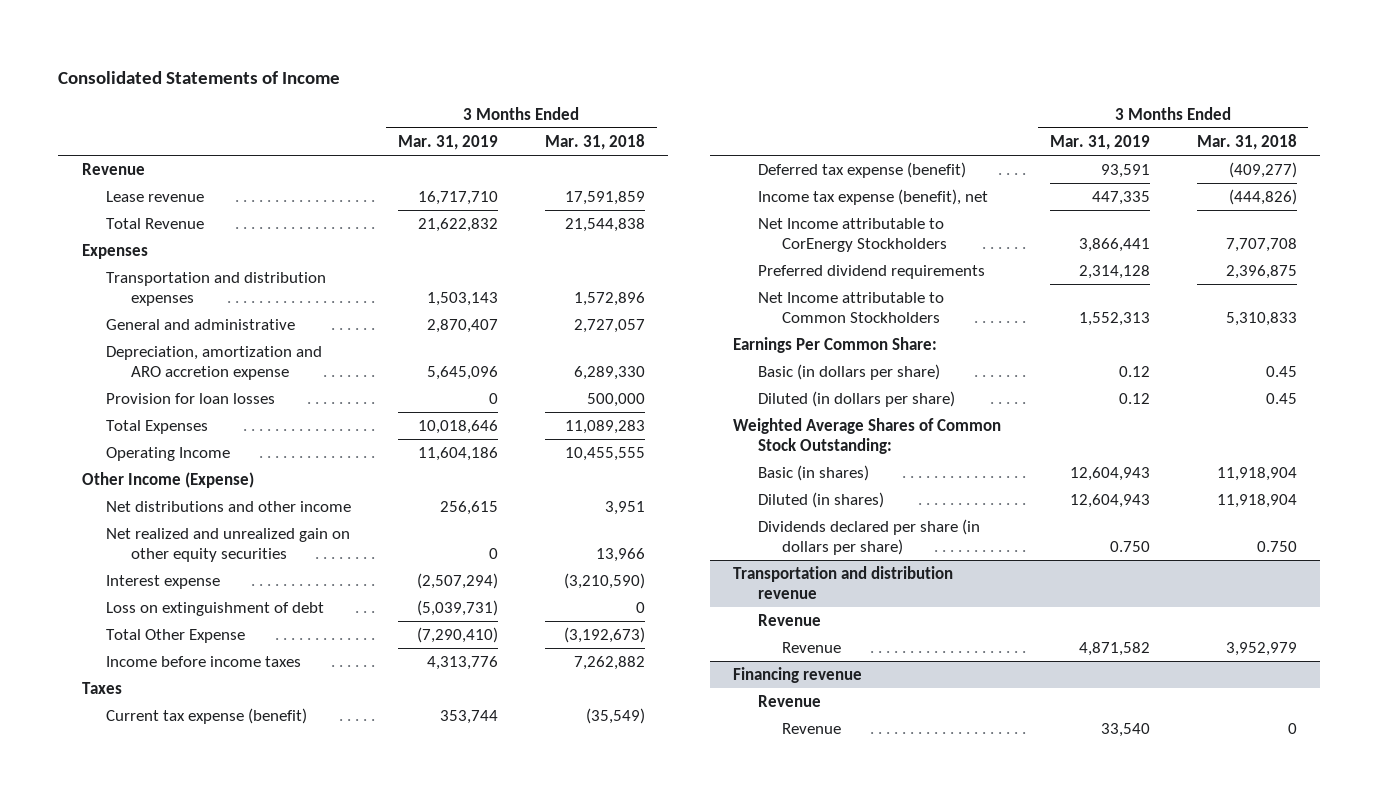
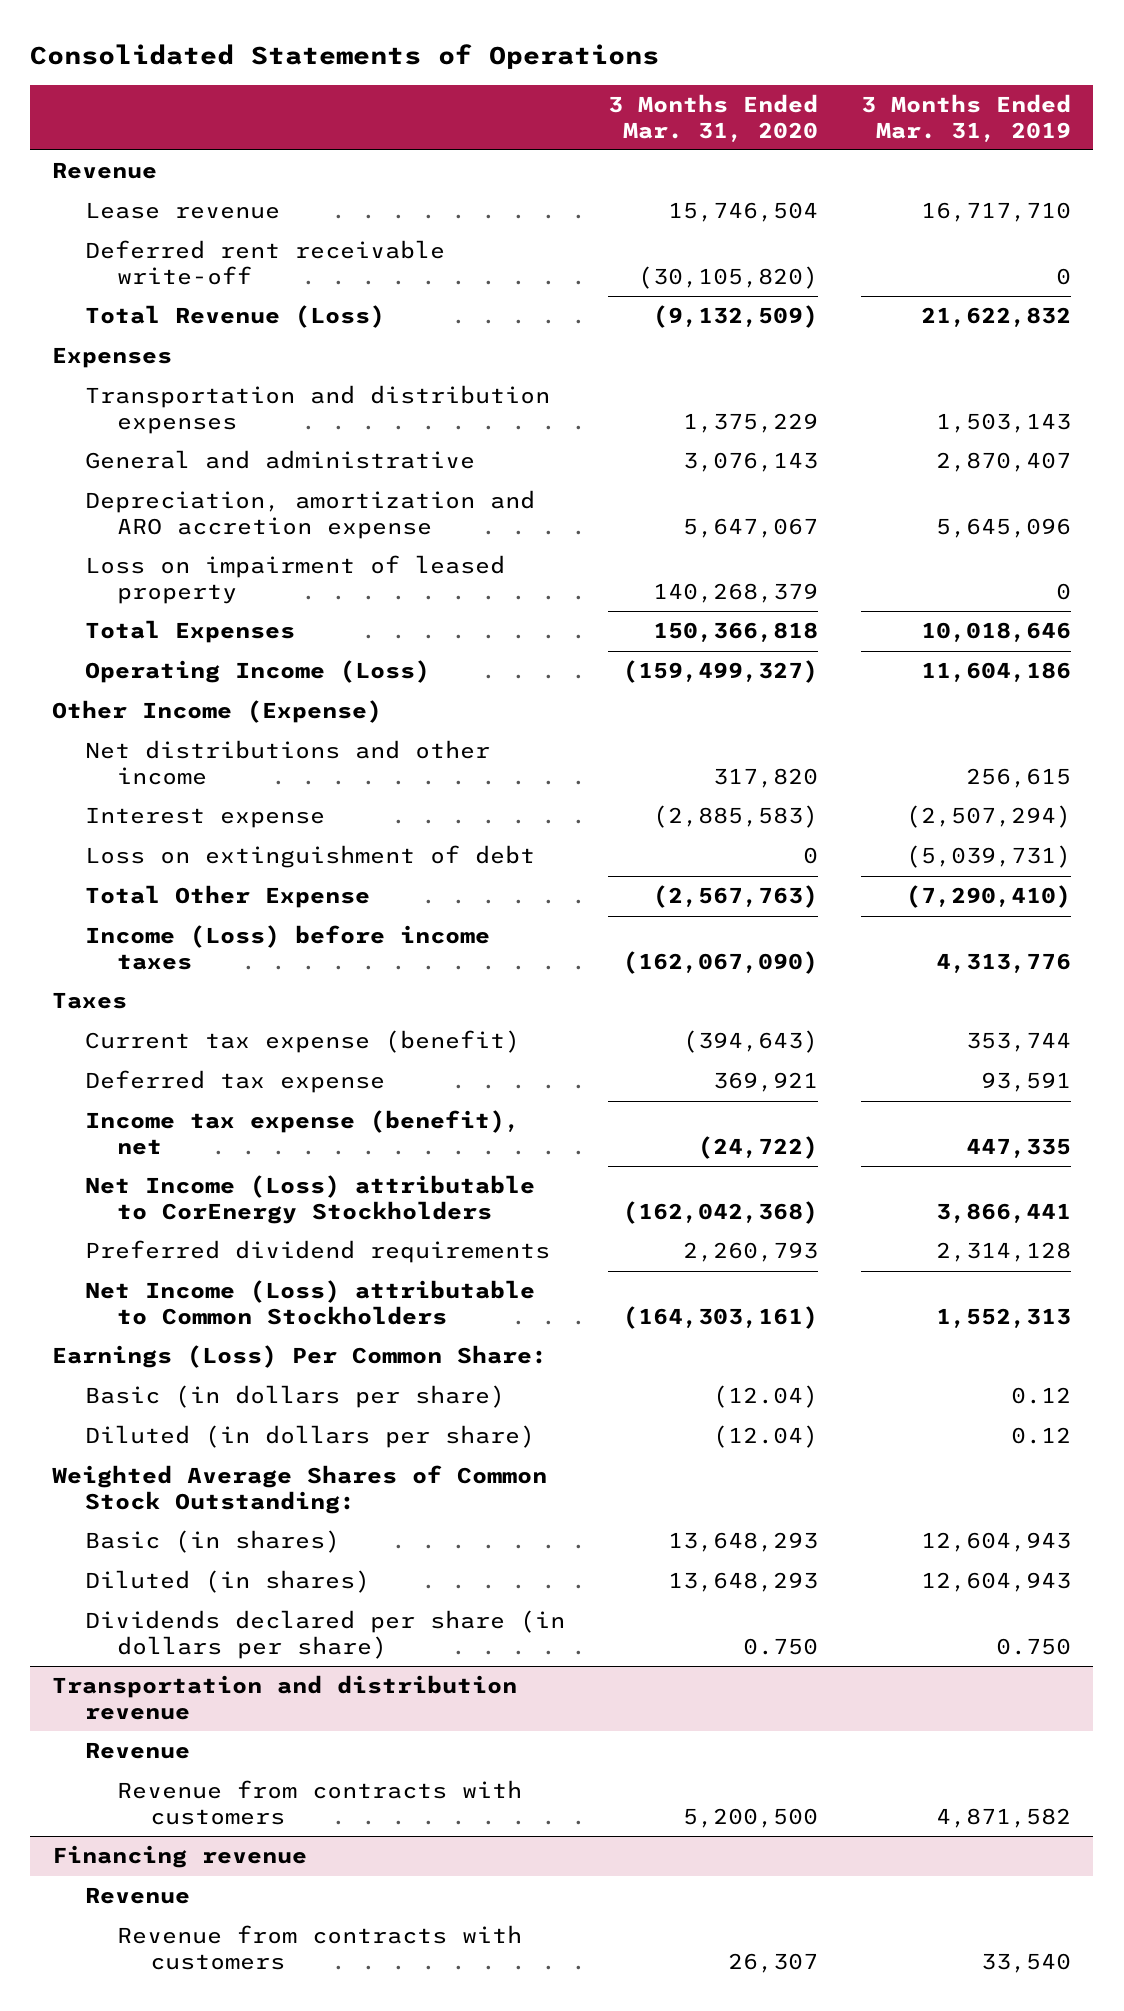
- Consolidated Statements of Income
+ Consolidated Statements of Operations
- | 3 Months Ended Mar. 31, 2019 | 3 Months Ended Mar. 31, 2018
+ | 3 Months Ended Mar. 31, 2020 | 3 Months Ended Mar. 31, 2019
- Total Revenue | 21,622,832 | 21,544,838
+ Deferred rent receivable write-off | (30,105,820) | 0
+ Total Revenue (Loss) | (9,132,509) | 21,622,832
- Provision for loan losses | 0 | 500,000
+ Loss on impairment of leased property | 140,268,379 | 0
- Operating Income | 11,604,186 | 10,455,555
+ Operating Income (Loss) | (159,499,327) | 11,604,186
- Net realized and unrealized gain on other equity securities | 0 | 13,966
- Income before income taxes | 4,313,776 | 7,262,882
+ Income (Loss) before income taxes | (162,067,090) | 4,313,776
- Deferred tax expense (benefit) | 93,591 | (409,277)
+ Deferred tax expense | 369,921 | 93,591
- Net Income attributable to CorEnergy Stockholders | 3,866,441 | 7,707,708
+ Net Income (Loss) attributable to CorEnergy Stockholders | (162,042,368) | 3,866,441
- Net Income attributable to Common Stockholders | 1,552,313 | 5,310,833
- Earnings Per Common Share:
+ Net Income (Loss) attributable to Common Stockholders | (164,303,161) | 1,552,313
+ Earnings (Loss) Per Common Share:
@ Transportation and distribution revenue
- Revenue | 4,871,582 | 3,952,979
+ Revenue from contracts with customers | 5,200,500 | 4,871,582
@ Financing revenue
- Revenue | 33,540 | 0
+ Revenue from contracts with customers | 26,307 | 33,540

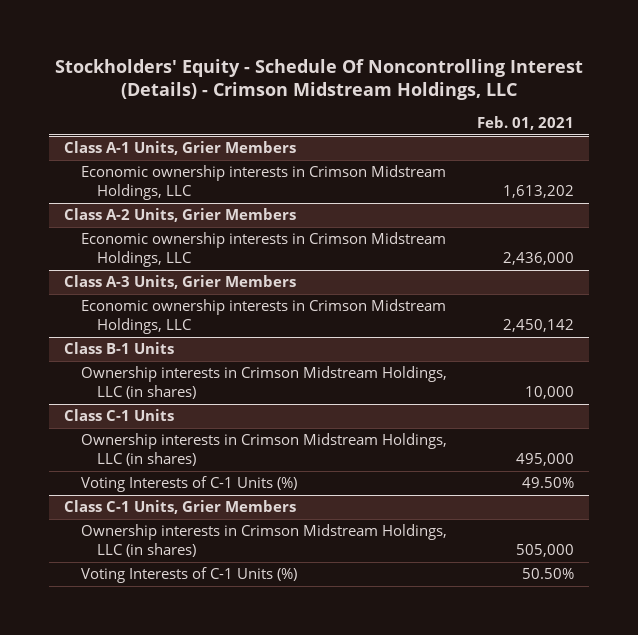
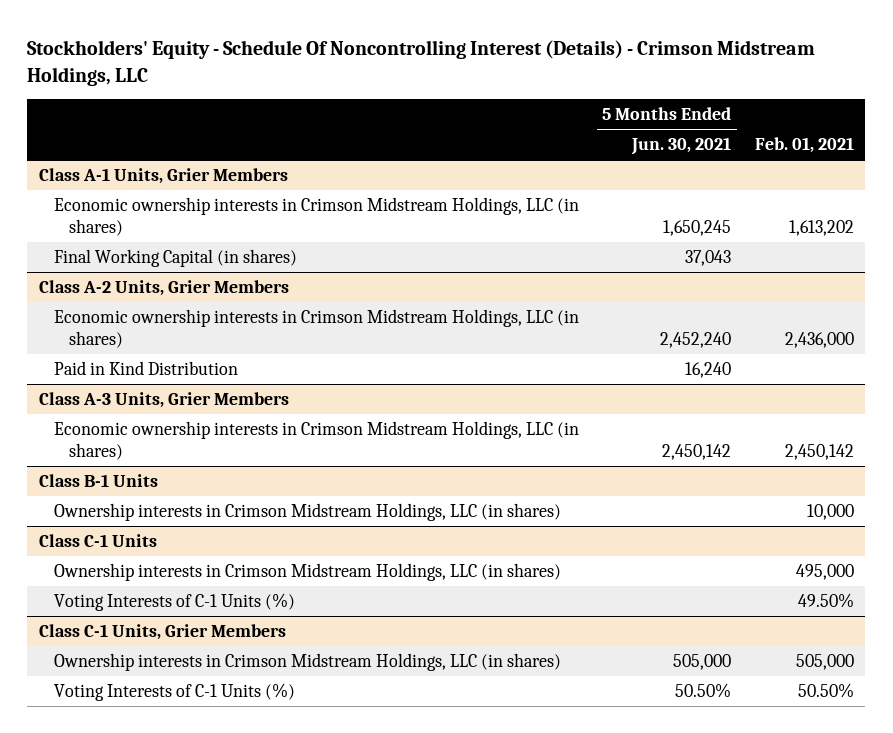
- | Feb. 01, 2021
+ | 5 Months Ended Jun. 30, 2021 | Feb. 01, 2021
@ Class A-1 Units, Grier Members
- Economic ownership interests in Crimson Midstream Holdings, LLC | 1,613,202
+ Economic ownership interests in Crimson Midstream Holdings, LLC (in shares) | 1,650,245 | 1,613,202
+ Final Working Capital (in shares) | 37,043 |
@ Class A-2 Units, Grier Members
- Economic ownership interests in Crimson Midstream Holdings, LLC | 2,436,000
+ Economic ownership interests in Crimson Midstream Holdings, LLC (in shares) | 2,452,240 | 2,436,000
+ Paid in Kind Distribution | 16,240 |
@ Class A-3 Units, Grier Members
- Economic ownership interests in Crimson Midstream Holdings, LLC | 2,450,142
+ Economic ownership interests in Crimson Midstream Holdings, LLC (in shares) | 2,450,142 | 2,450,142

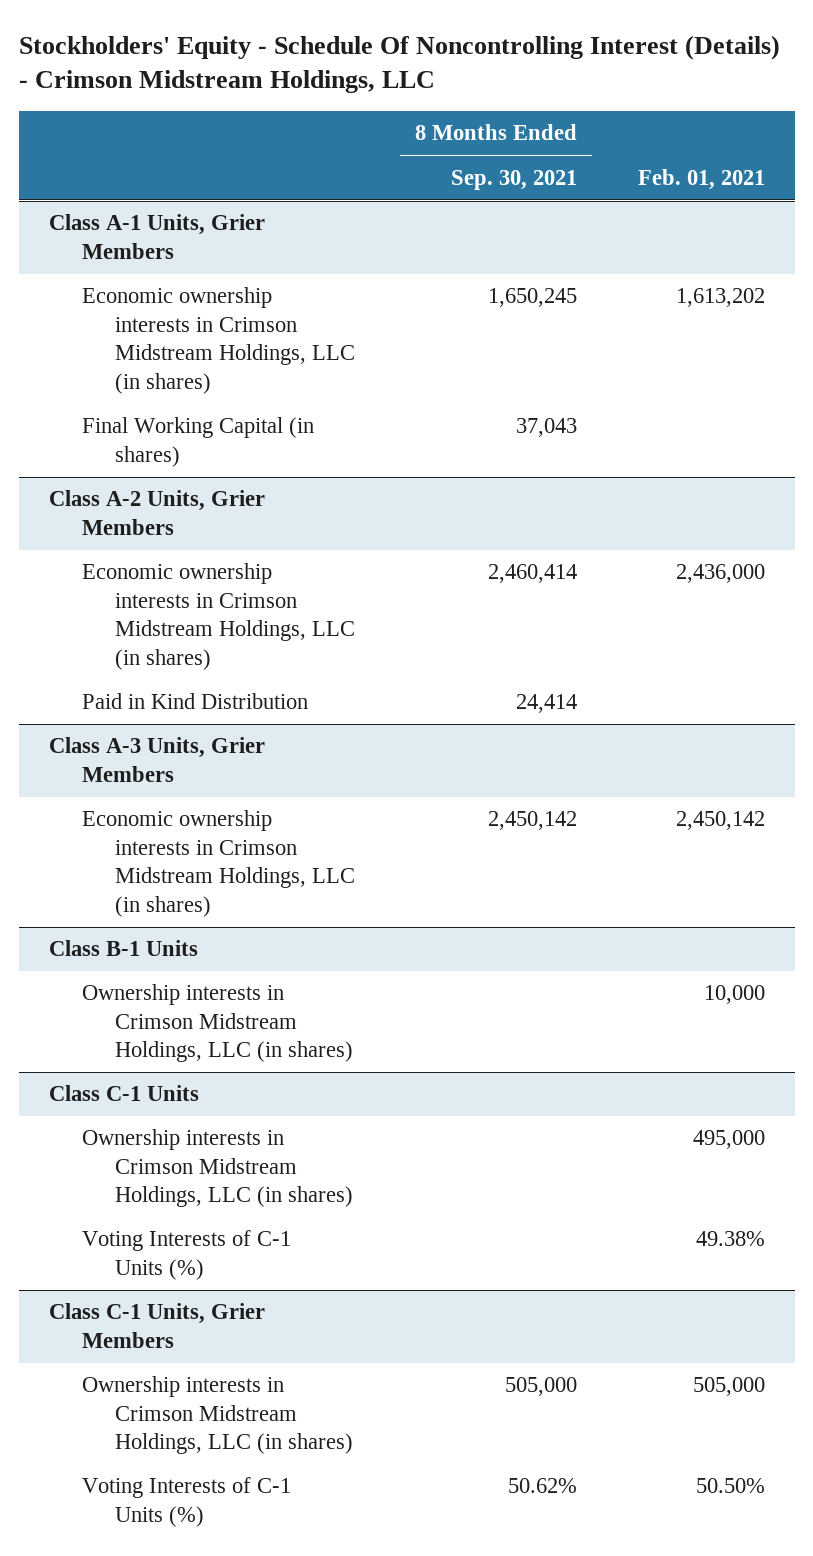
- | 5 Months Ended Jun. 30, 2021 | Feb. 01, 2021
+ | 8 Months Ended Sep. 30, 2021 | Feb. 01, 2021
@ Class C-1 Units
- Voting Interests of C-1 Units (%) | | 49.50%
+ Voting Interests of C-1 Units (%) | | 49.38%

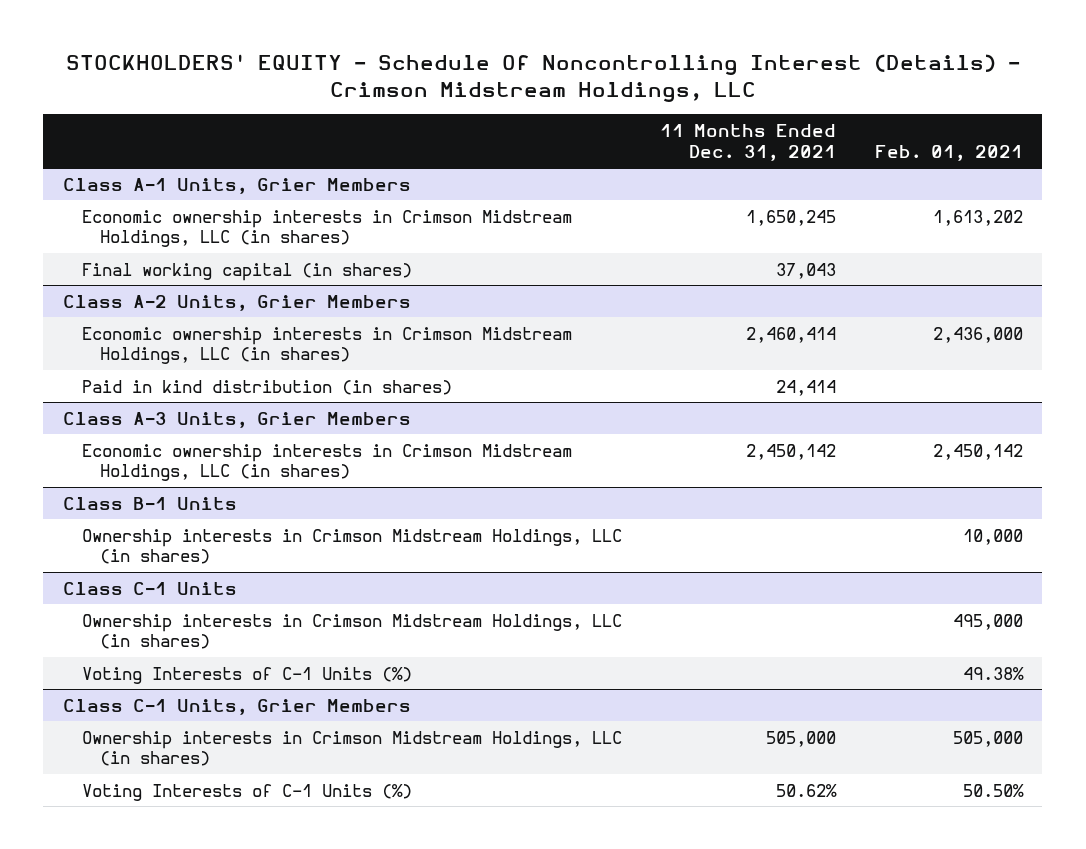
- Stockholders' Equity - Schedule Of Noncontrolling Interest (Details) - Crimson Midstream Holdings, LLC
+ STOCKHOLDERS' EQUITY - Schedule Of Noncontrolling Interest (Details) - Crimson Midstream Holdings, LLC
- | 8 Months Ended Sep. 30, 2021 | Feb. 01, 2021
+ | 11 Months Ended Dec. 31, 2021 | Feb. 01, 2021
@ Class A-1 Units, Grier Members
- Final Working Capital (in shares) | 37,043 |
+ Final working capital (in shares) | 37,043 |
@ Class A-2 Units, Grier Members
- Paid in Kind Distribution | 24,414 |
+ Paid in kind distribution (in shares) | 24,414 |

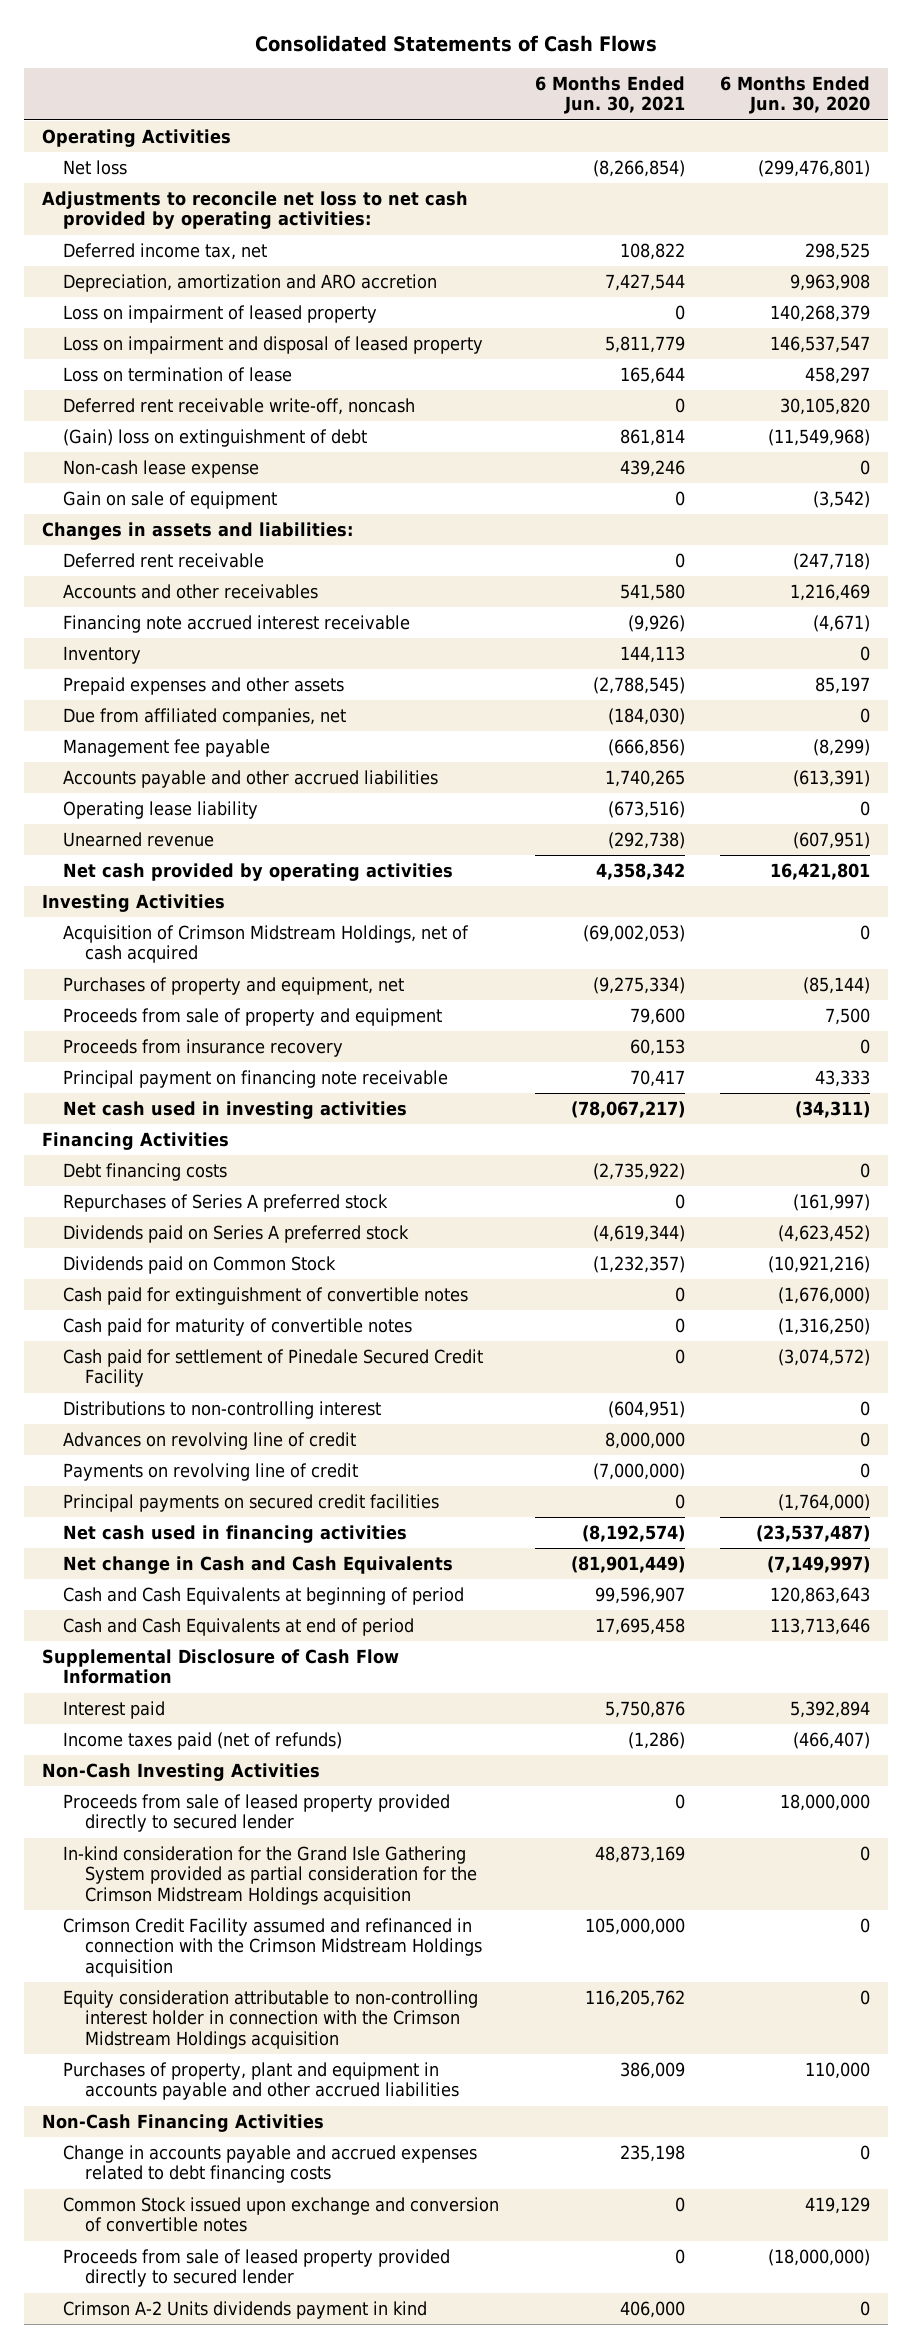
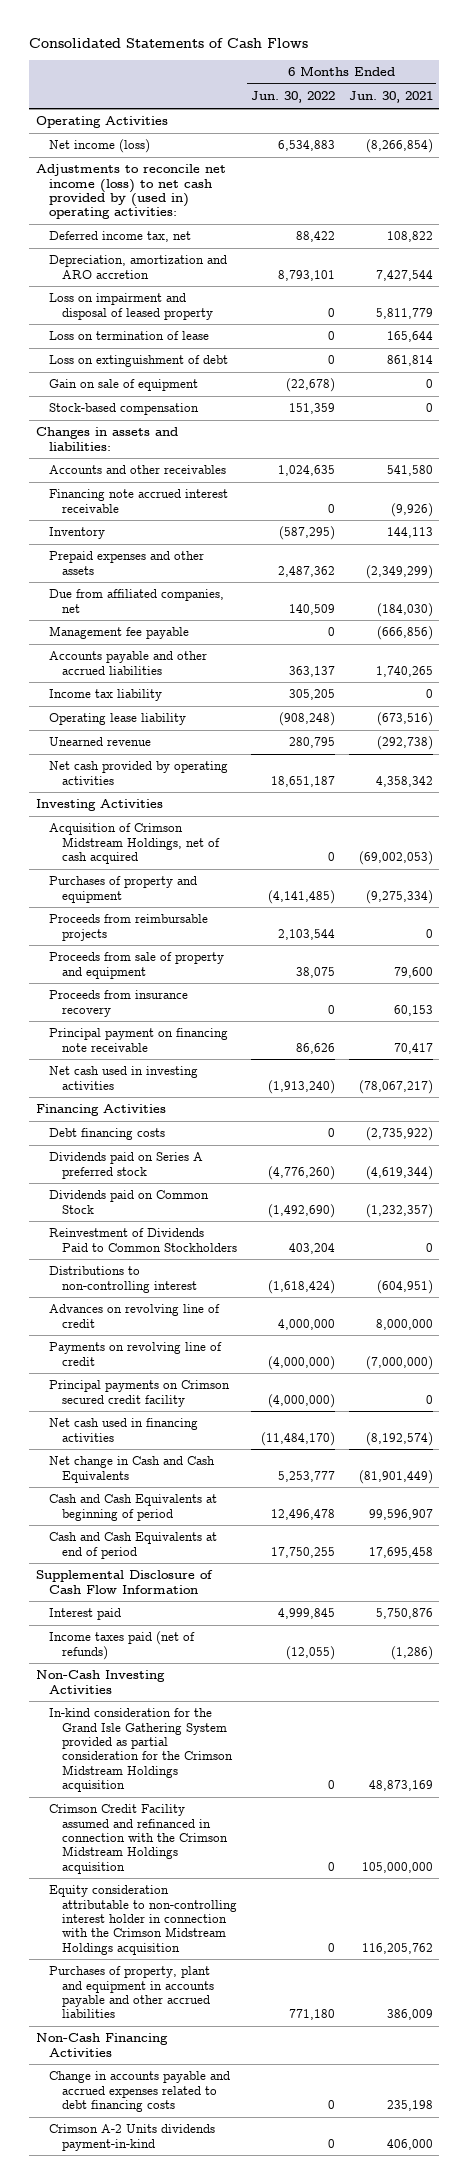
- | 6 Months Ended Jun. 30, 2021 | 6 Months Ended Jun. 30, 2020
+ | 6 Months Ended Jun. 30, 2022 | 6 Months Ended Jun. 30, 2021
- Net loss | (8,266,854) | (299,476,801)
- Adjustments to reconcile net loss to net cash provided by operating activities:
+ Net income (loss) | 6,534,883 | (8,266,854)
+ Adjustments to reconcile net income (loss) to net cash provided by (used in) operating activities:
- Loss on impairment of leased property | 0 | 140,268,379
- Deferred rent receivable write-off, noncash | 0 | 30,105,820
- (Gain) loss on extinguishment of debt | 861,814 | (11,549,968)
- Non-cash lease expense | 439,246 | 0
+ Loss on extinguishment of debt | 0 | 861,814
+ Stock-based compensation | 151,359 | 0
- Deferred rent receivable | 0 | (247,718)
- Prepaid expenses and other assets | (2,788,545) | 85,197
+ Prepaid expenses and other assets | 2,487,362 | (2,349,299)
+ Income tax liability | 305,205 | 0
- Purchases of property and equipment, net | (9,275,334) | (85,144)
+ Purchases of property and equipment | (4,141,485) | (9,275,334)
+ Proceeds from reimbursable projects | 2,103,544 | 0
- Repurchases of Series A preferred stock | 0 | (161,997)
- Cash paid for extinguishment of convertible notes | 0 | (1,676,000)
- Cash paid for maturity of convertible notes | 0 | (1,316,250)
- Cash paid for settlement of Pinedale Secured Credit Facility | 0 | (3,074,572)
+ Reinvestment of Dividends Paid to Common Stockholders | 403,204 | 0
- Principal payments on secured credit facilities | 0 | (1,764,000)
+ Principal payments on Crimson secured credit facility | (4,000,000) | 0
- Proceeds from sale of leased property provided directly to secured lender | 0 | 18,000,000
- Common Stock issued upon exchange and conversion of convertible notes | 0 | 419,129
- Proceeds from sale of leased property provided directly to secured lender | 0 | (18,000,000)
- Crimson A-2 Units dividends payment in kind | 406,000 | 0
+ Crimson A-2 Units dividends payment-in-kind | 0 | 406,000

